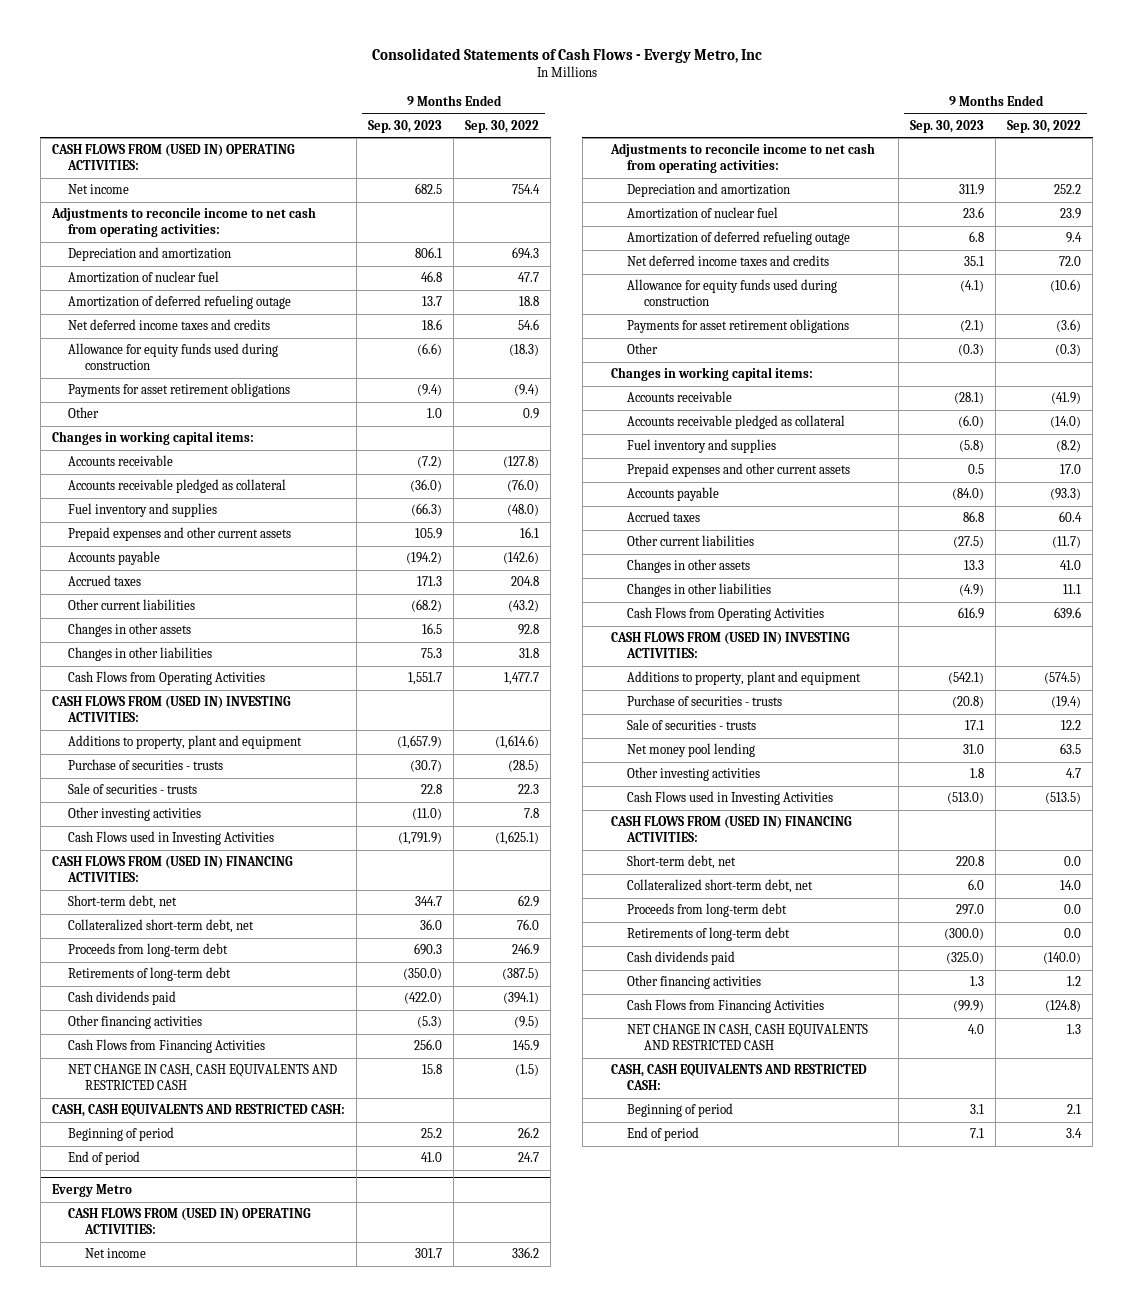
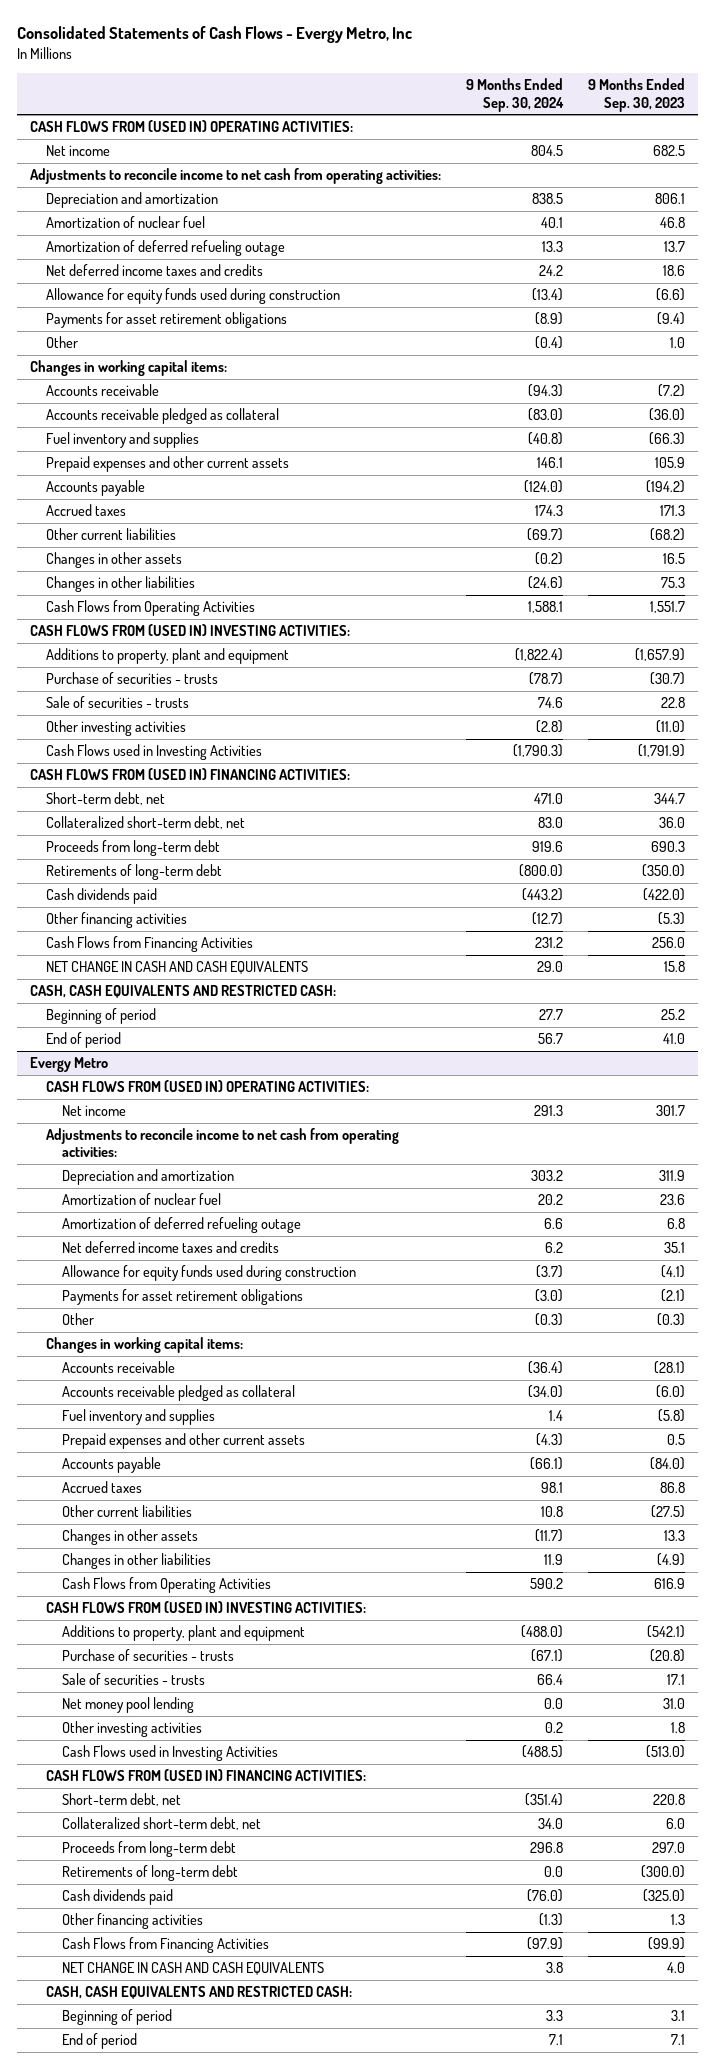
- | 9 Months Ended Sep. 30, 2023 | 9 Months Ended Sep. 30, 2022
+ | 9 Months Ended Sep. 30, 2024 | 9 Months Ended Sep. 30, 2023
- NET CHANGE IN CASH, CASH EQUIVALENTS AND RESTRICTED CASH | 15.8 | (1.5)
+ NET CHANGE IN CASH AND CASH EQUIVALENTS | 29.0 | 15.8
@ Evergy Metro
- NET CHANGE IN CASH, CASH EQUIVALENTS AND RESTRICTED CASH | 4.0 | 1.3
+ NET CHANGE IN CASH AND CASH EQUIVALENTS | 3.8 | 4.0

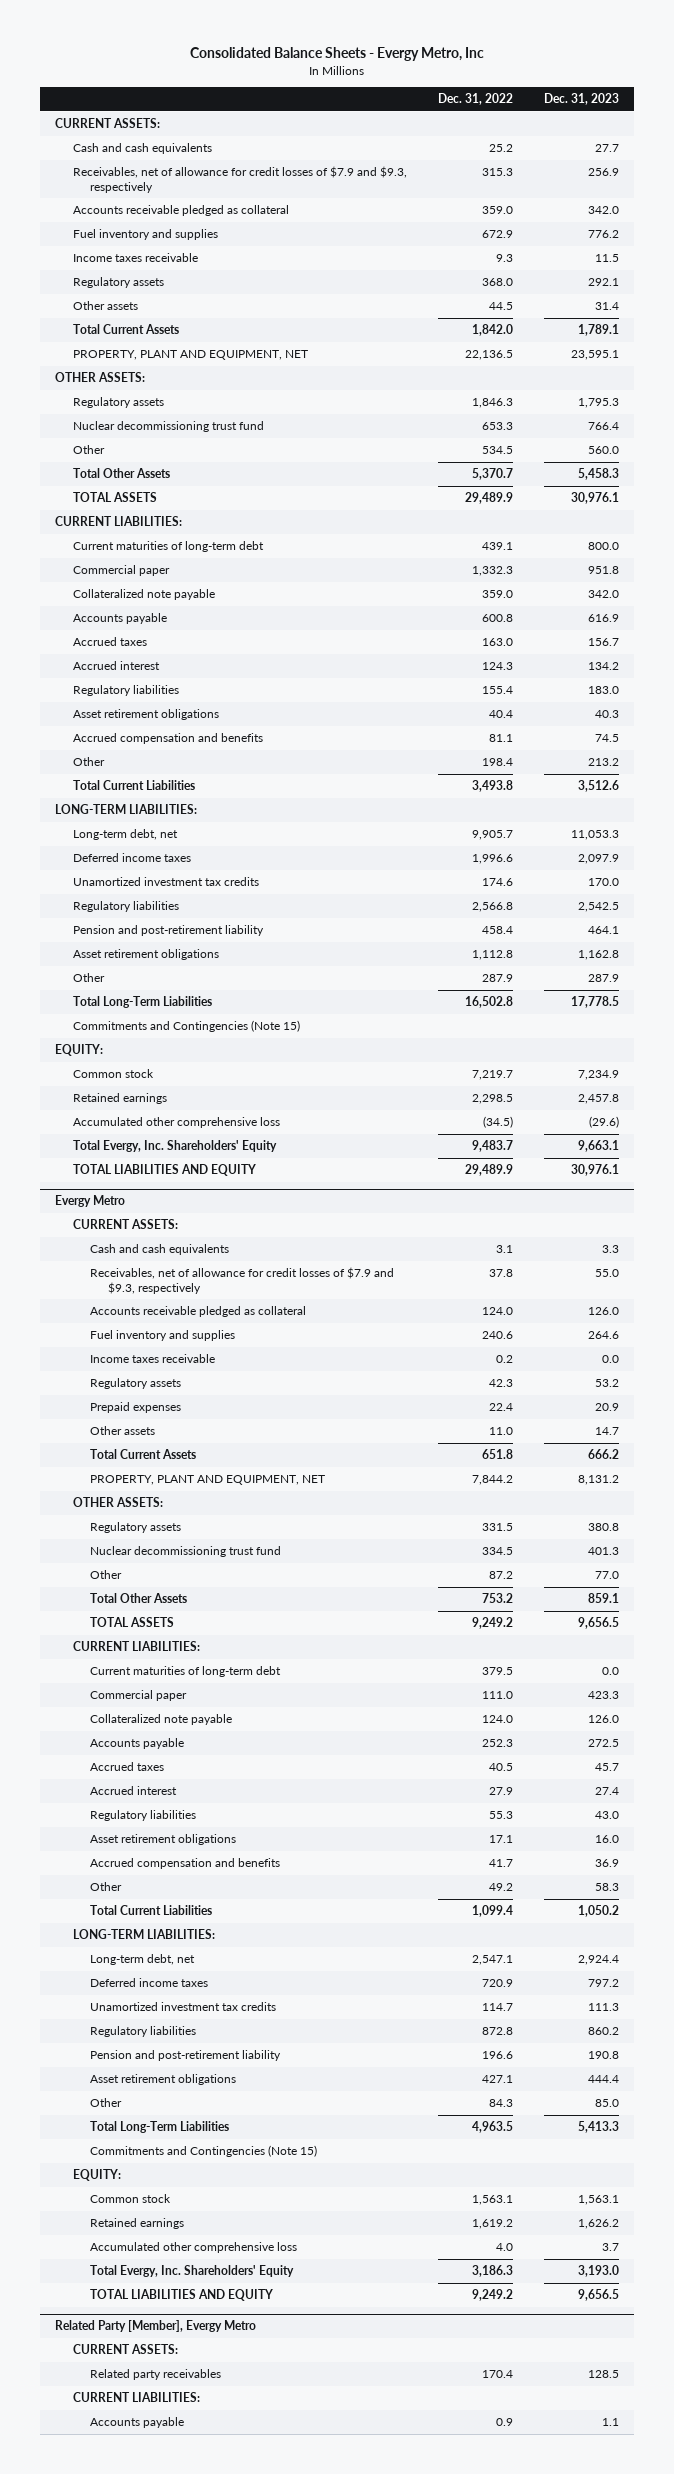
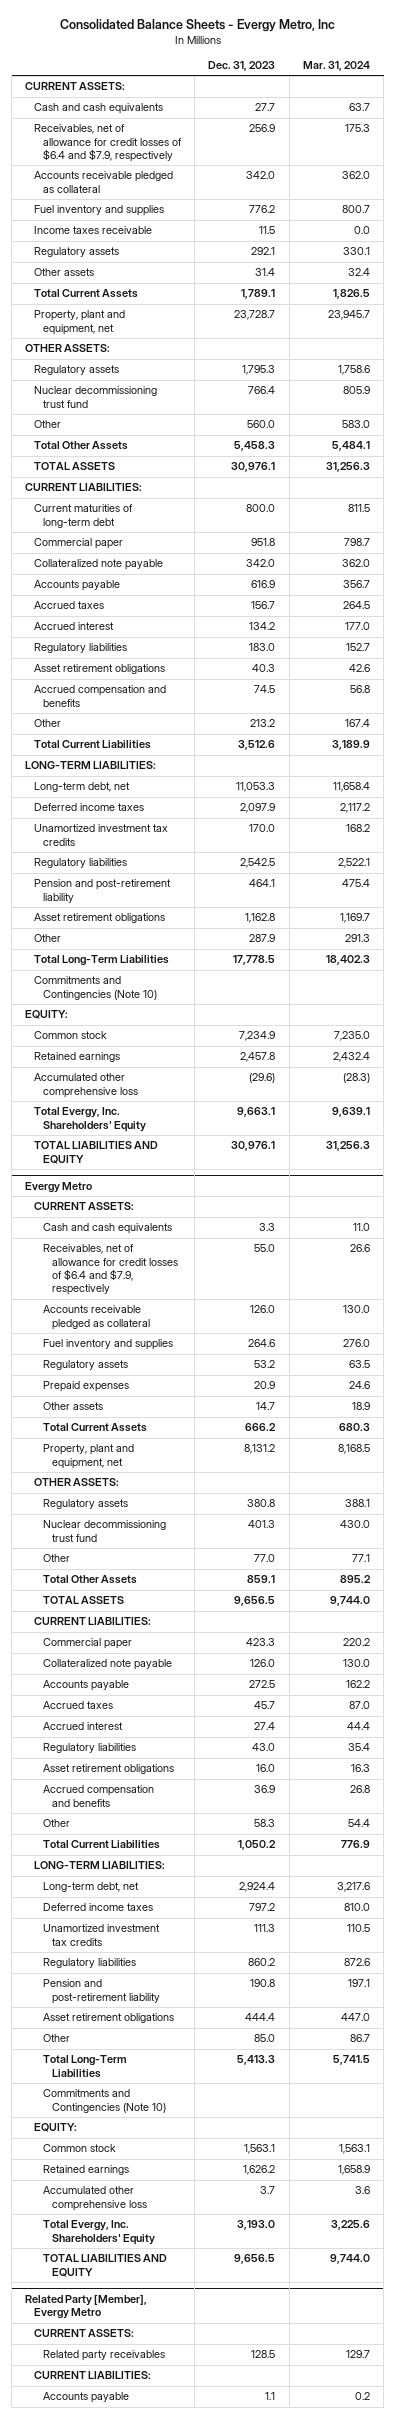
- | Dec. 31, 2022 | Dec. 31, 2023
+ | Dec. 31, 2023 | Mar. 31, 2024
- Receivables, net of allowance for credit losses of $7.9 and $9.3, respectively | 315.3 | 256.9
+ Receivables, net of allowance for credit losses of $6.4 and $7.9, respectively | 256.9 | 175.3
- PROPERTY, PLANT AND EQUIPMENT, NET | 22,136.5 | 23,595.1
+ Property, plant and equipment, net | 23,728.7 | 23,945.7
- Commitments and Contingencies (Note 15)
+ Commitments and Contingencies (Note 10)
@ Evergy Metro
- Receivables, net of allowance for credit losses of $7.9 and $9.3, respectively | 37.8 | 55.0
+ Receivables, net of allowance for credit losses of $6.4 and $7.9, respectively | 55.0 | 26.6
- Income taxes receivable | 0.2 | 0.0
- PROPERTY, PLANT AND EQUIPMENT, NET | 7,844.2 | 8,131.2
+ Property, plant and equipment, net | 8,131.2 | 8,168.5
- Current maturities of long-term debt | 379.5 | 0.0
- Commitments and Contingencies (Note 15)
+ Commitments and Contingencies (Note 10)

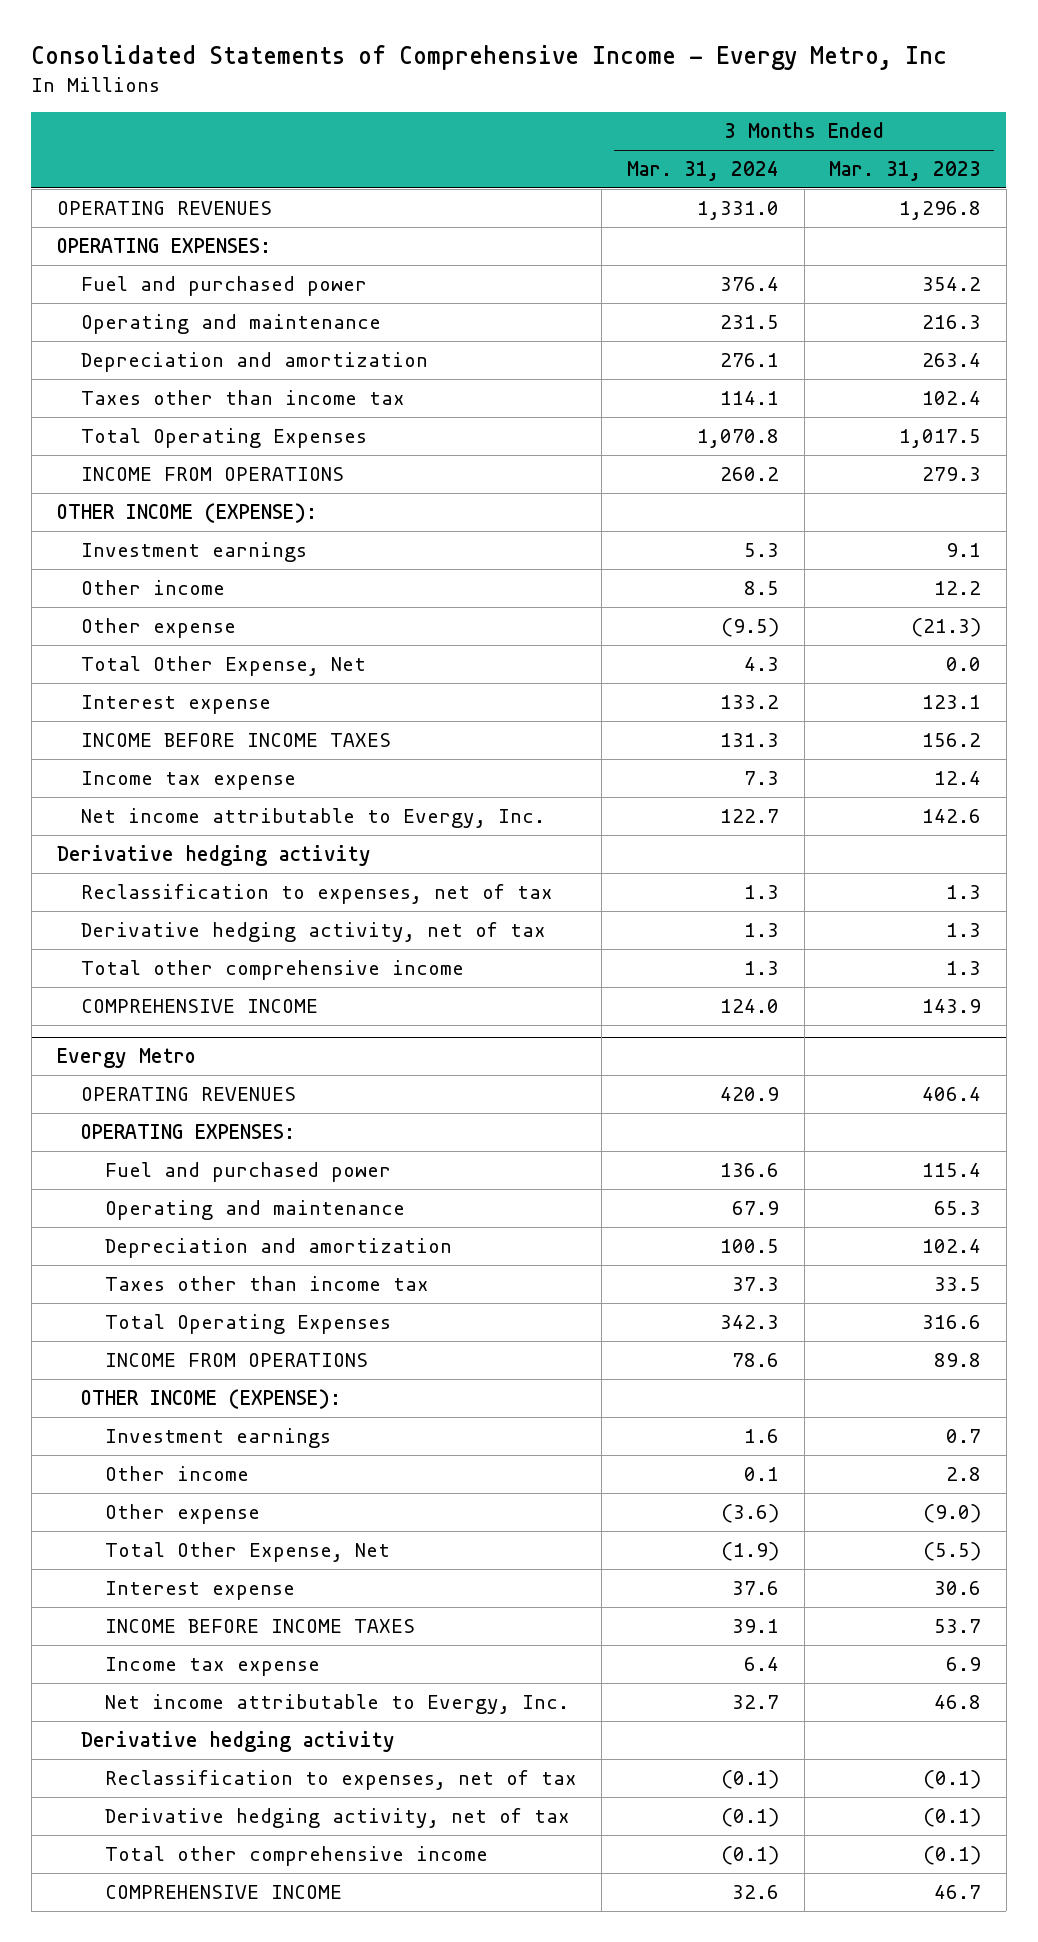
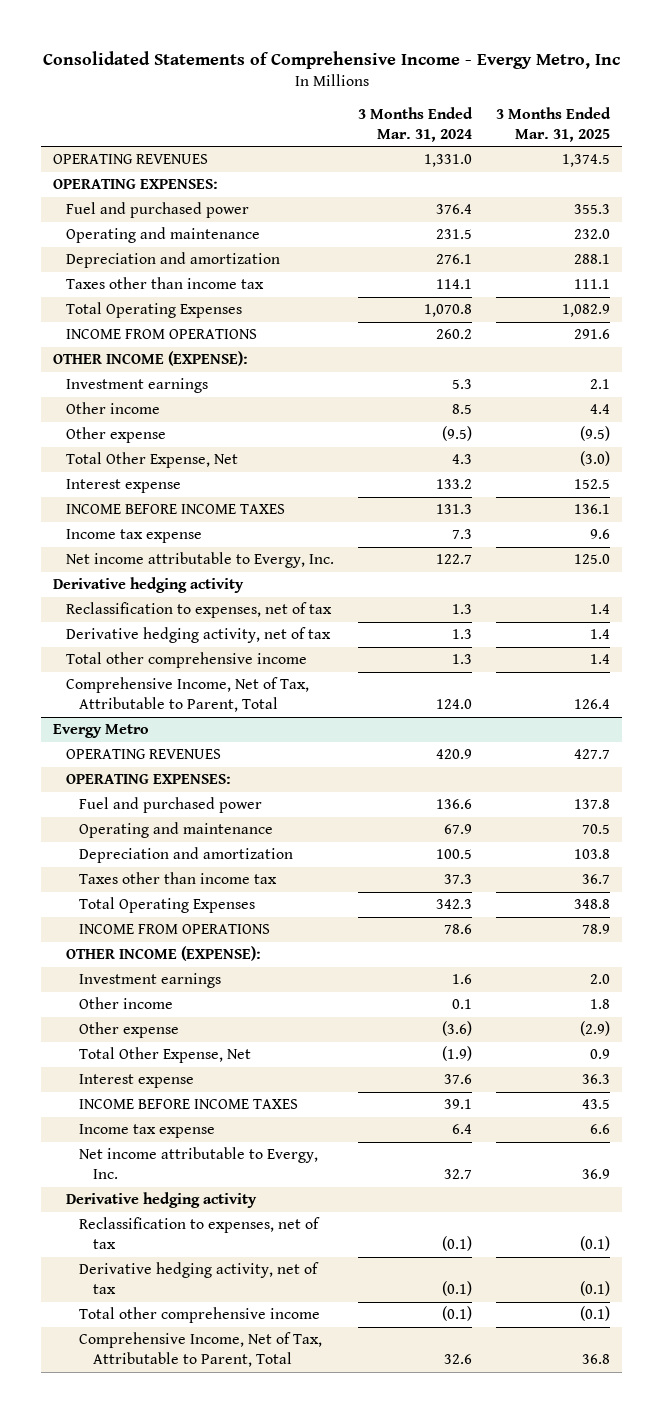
- | 3 Months Ended Mar. 31, 2024 | 3 Months Ended Mar. 31, 2023
+ | 3 Months Ended Mar. 31, 2024 | 3 Months Ended Mar. 31, 2025
- COMPREHENSIVE INCOME | 124.0 | 143.9
+ Comprehensive Income, Net of Tax, Attributable to Parent, Total | 124.0 | 126.4
@ Evergy Metro
- COMPREHENSIVE INCOME | 32.6 | 46.7
+ Comprehensive Income, Net of Tax, Attributable to Parent, Total | 32.6 | 36.8

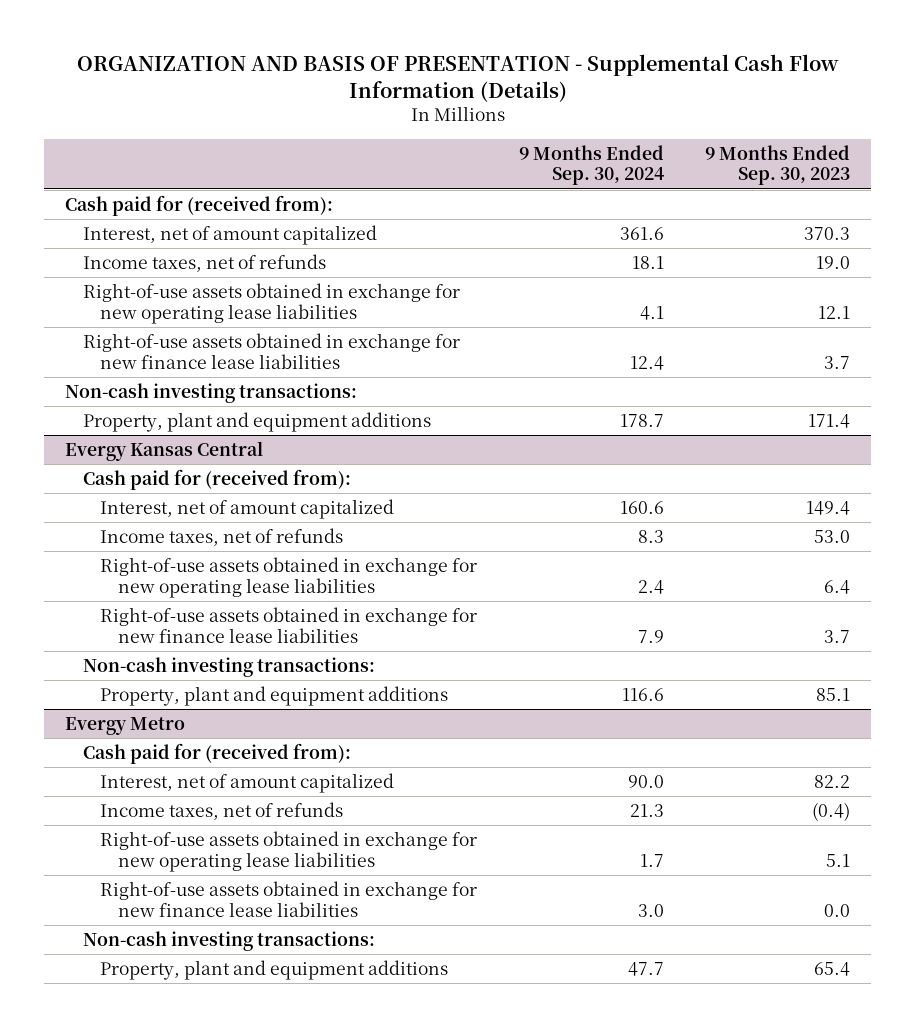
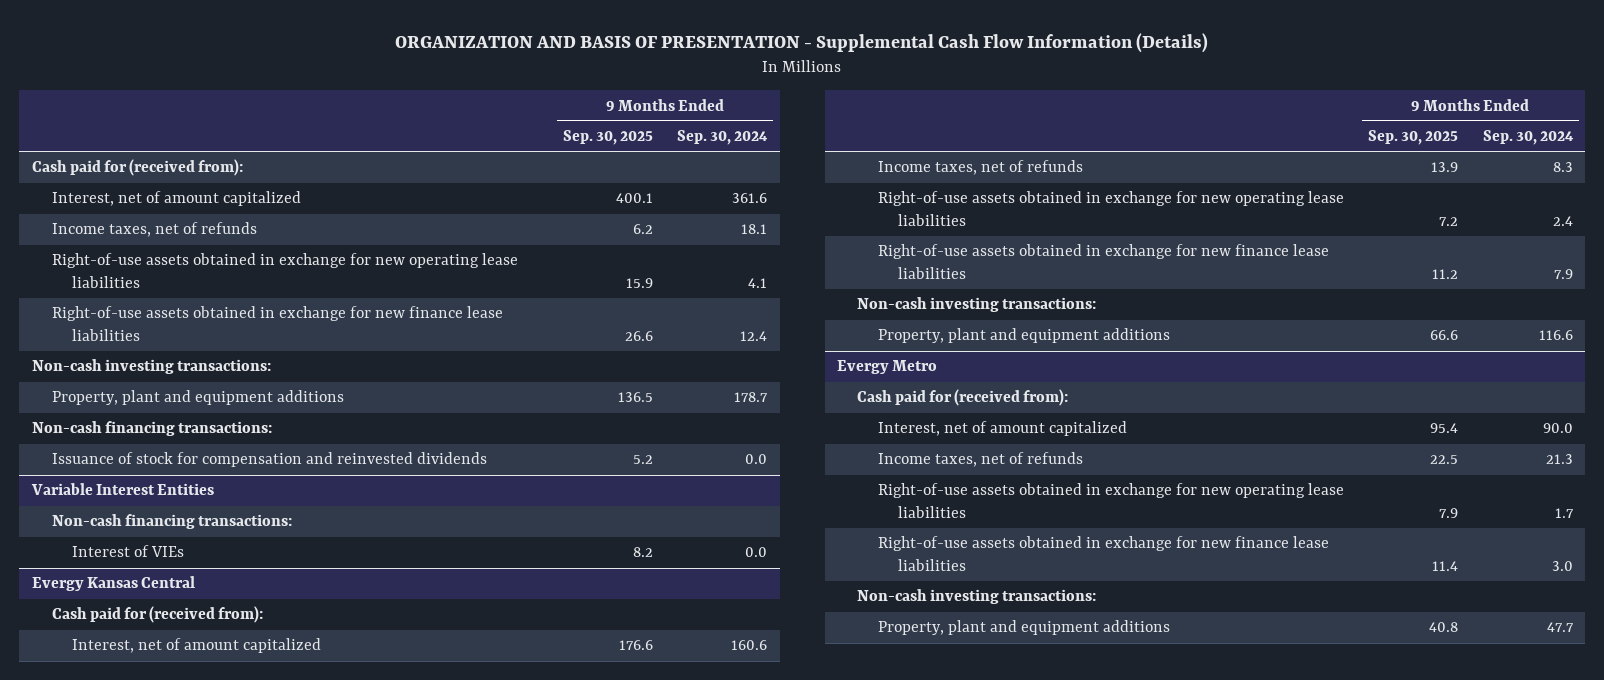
- | 9 Months Ended Sep. 30, 2024 | 9 Months Ended Sep. 30, 2023
+ | 9 Months Ended Sep. 30, 2025 | 9 Months Ended Sep. 30, 2024
+ Non-cash financing transactions:
+ Issuance of stock for compensation and reinvested dividends | 5.2 | 0.0
+ Variable Interest Entities
+ Non-cash financing transactions:
+ Interest of VIEs | 8.2 | 0.0

